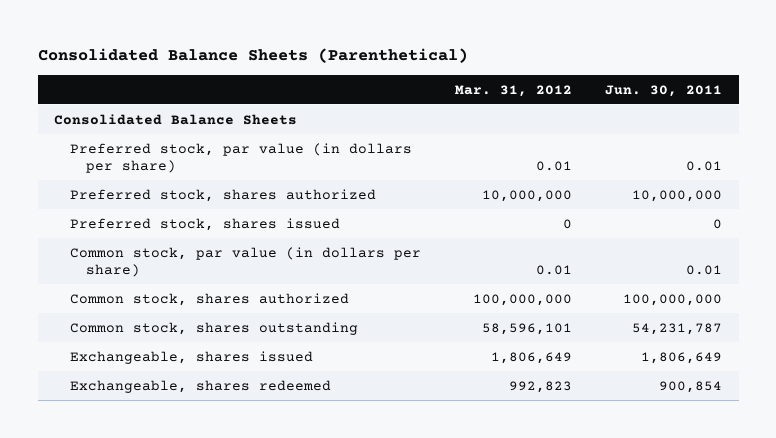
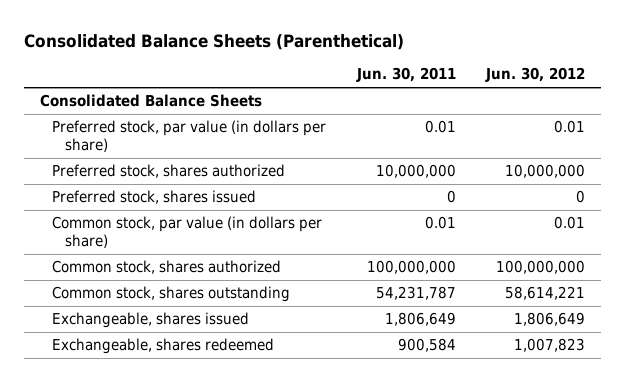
- | Mar. 31, 2012 | Jun. 30, 2011
+ | Jun. 30, 2011 | Jun. 30, 2012
- Exchangeable, shares redeemed | 992,823 | 900,854
+ Exchangeable, shares redeemed | 900,584 | 1,007,823

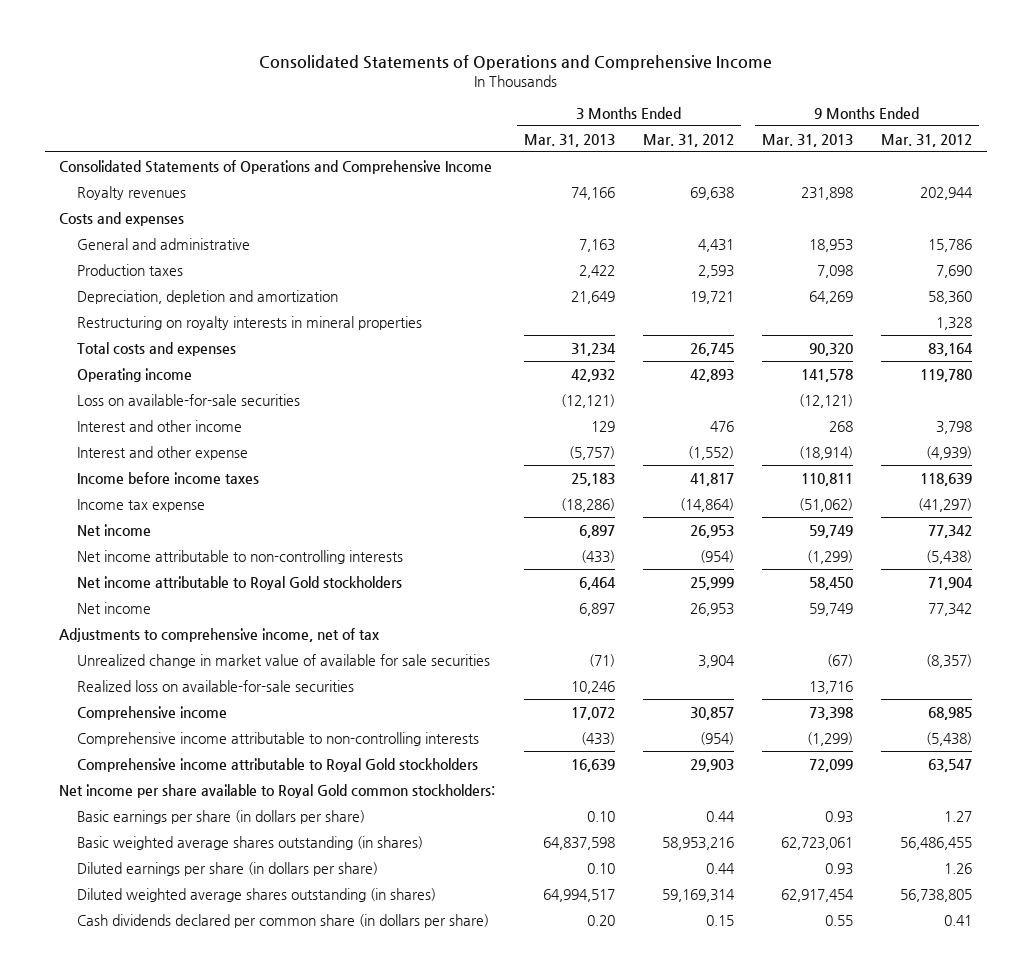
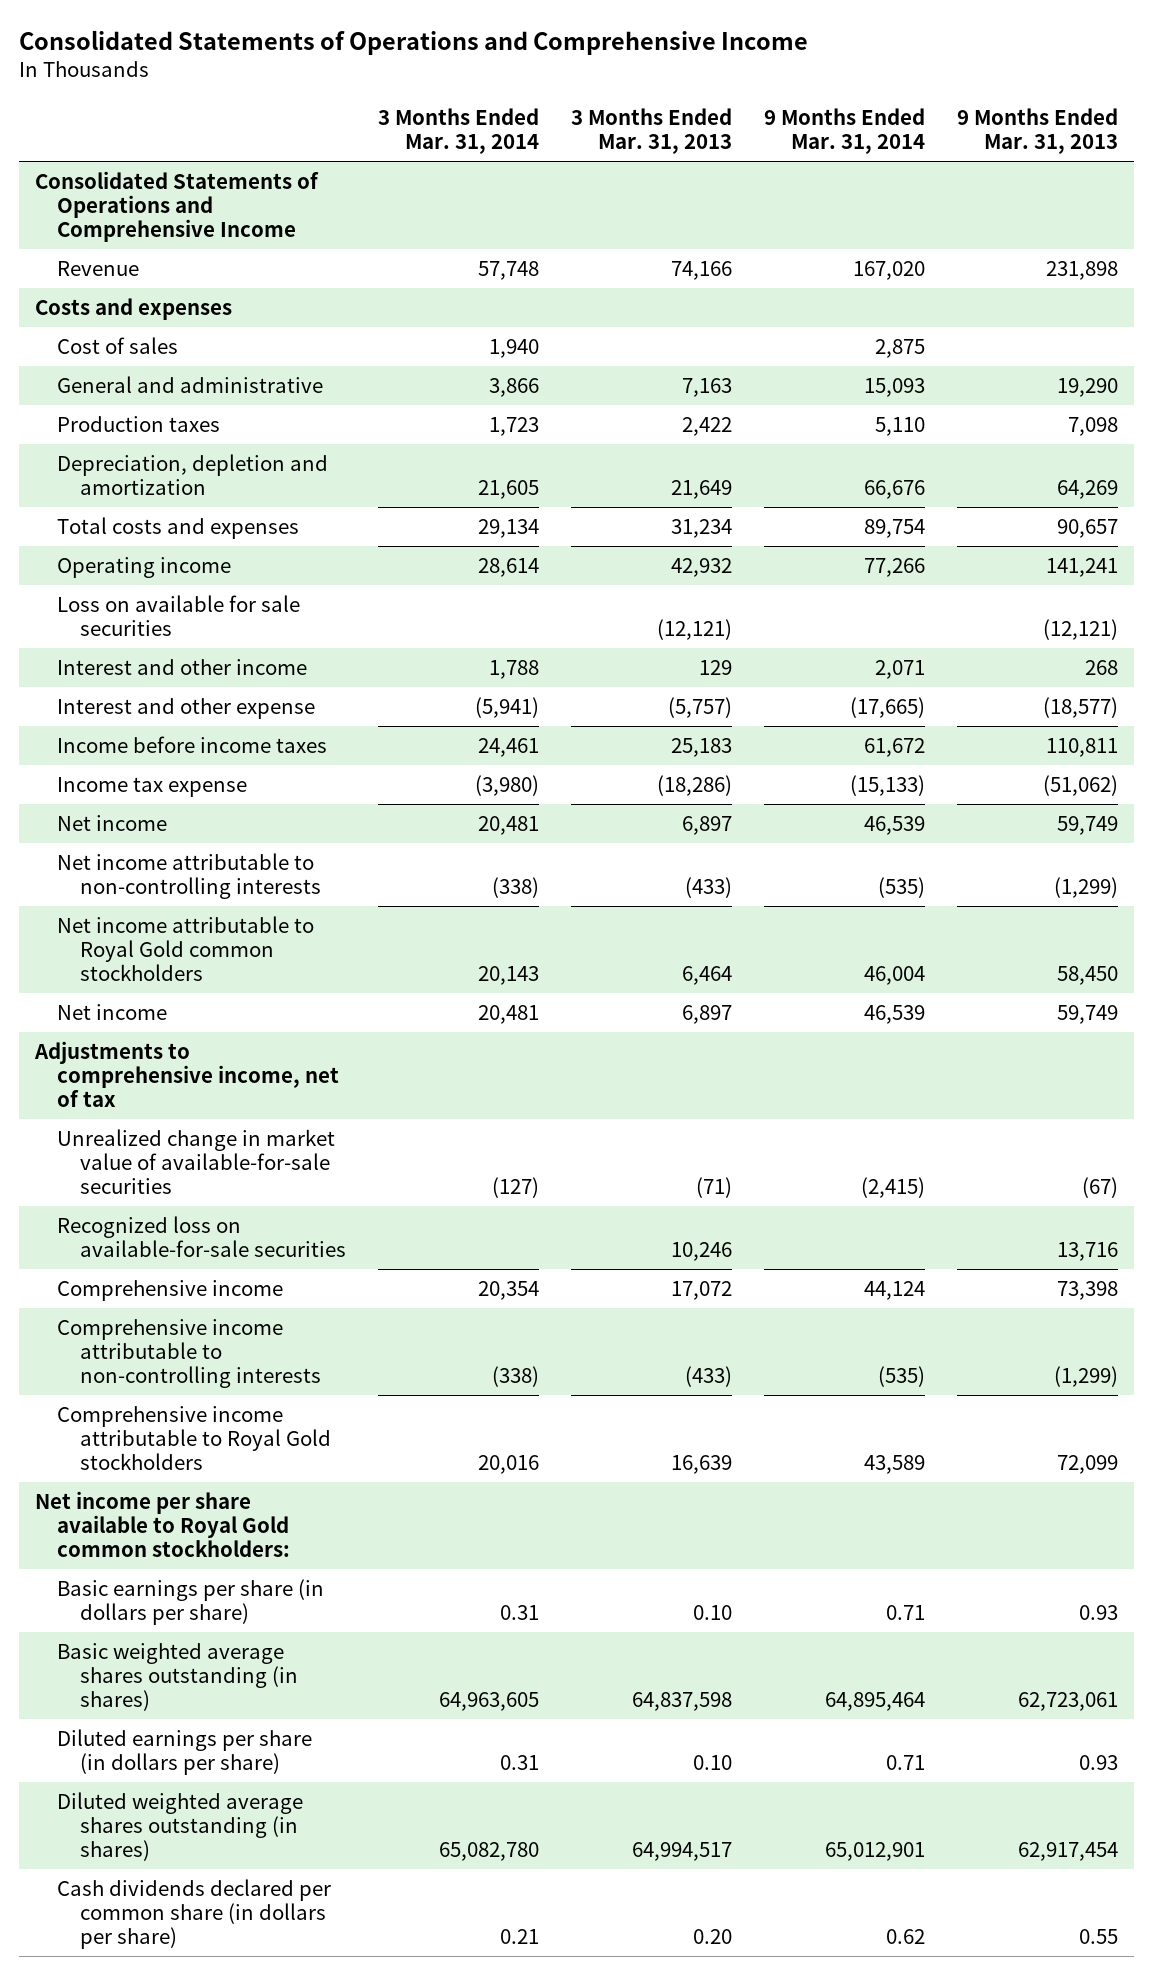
- | 3 Months Ended Mar. 31, 2013 | 3 Months Ended Mar. 31, 2012 | 9 Months Ended Mar. 31, 2013 | 9 Months Ended Mar. 31, 2012
+ | 3 Months Ended Mar. 31, 2014 | 3 Months Ended Mar. 31, 2013 | 9 Months Ended Mar. 31, 2014 | 9 Months Ended Mar. 31, 2013
- Royalty revenues | 74,166 | 69,638 | 231,898 | 202,944
+ Revenue | 57,748 | 74,166 | 167,020 | 231,898
- General and administrative | 7,163 | 4,431 | 18,953 | 15,786
+ Cost of sales | 1,940 | | 2,875 |
+ General and administrative | 3,866 | 7,163 | 15,093 | 19,290
- Restructuring on royalty interests in mineral properties | | | | 1,328
- Total costs and expenses | 31,234 | 26,745 | 90,320 | 83,164
- Operating income | 42,932 | 42,893 | 141,578 | 119,780
- Loss on available-for-sale securities | (12,121) | | (12,121) |
+ Total costs and expenses | 29,134 | 31,234 | 89,754 | 90,657
+ Operating income | 28,614 | 42,932 | 77,266 | 141,241
+ Loss on available for sale securities | | (12,121) | | (12,121)
- Interest and other expense | (5,757) | (1,552) | (18,914) | (4,939)
+ Interest and other expense | (5,941) | (5,757) | (17,665) | (18,577)
- Net income attributable to Royal Gold stockholders | 6,464 | 25,999 | 58,450 | 71,904
+ Net income attributable to Royal Gold common stockholders | 20,143 | 6,464 | 46,004 | 58,450
- Unrealized change in market value of available for sale securities | (71) | 3,904 | (67) | (8,357)
- Realized loss on available-for-sale securities | 10,246 | | 13,716 |
+ Unrealized change in market value of available-for-sale securities | (127) | (71) | (2,415) | (67)
+ Recognized loss on available-for-sale securities | | 10,246 | | 13,716

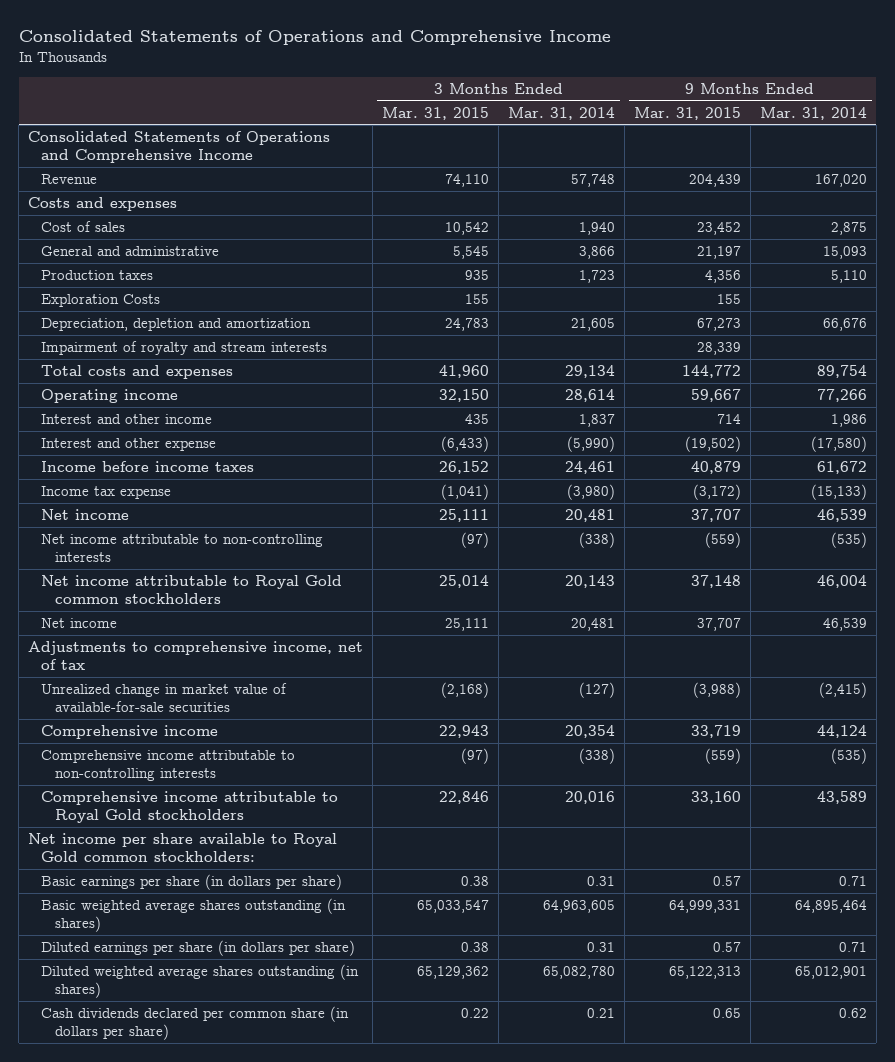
- | 3 Months Ended Mar. 31, 2014 | 3 Months Ended Mar. 31, 2013 | 9 Months Ended Mar. 31, 2014 | 9 Months Ended Mar. 31, 2013
+ | 3 Months Ended Mar. 31, 2015 | 3 Months Ended Mar. 31, 2014 | 9 Months Ended Mar. 31, 2015 | 9 Months Ended Mar. 31, 2014
+ Exploration Costs | 155 | | 155 |
+ Impairment of royalty and stream interests | | | 28,339 |
- Loss on available for sale securities | | (12,121) | | (12,121)
- Interest and other income | 1,788 | 129 | 2,071 | 268
- Interest and other expense | (5,941) | (5,757) | (17,665) | (18,577)
+ Interest and other income | 435 | 1,837 | 714 | 1,986
+ Interest and other expense | (6,433) | (5,990) | (19,502) | (17,580)
- Recognized loss on available-for-sale securities | | 10,246 | | 13,716

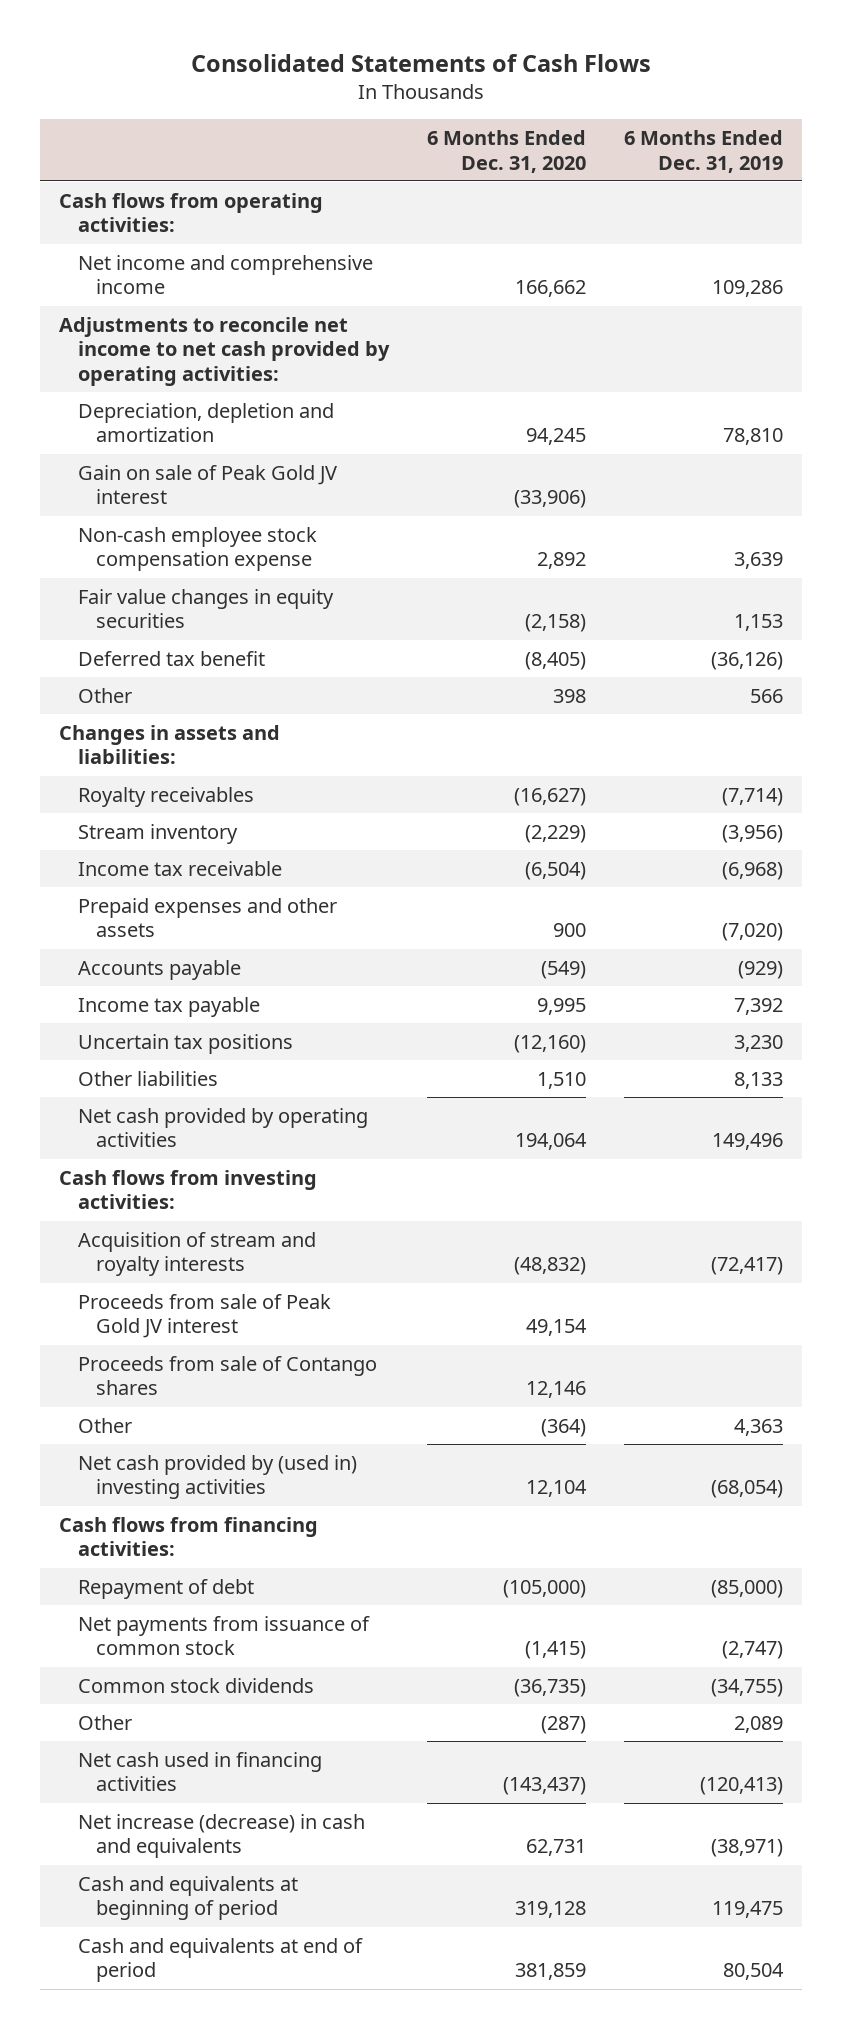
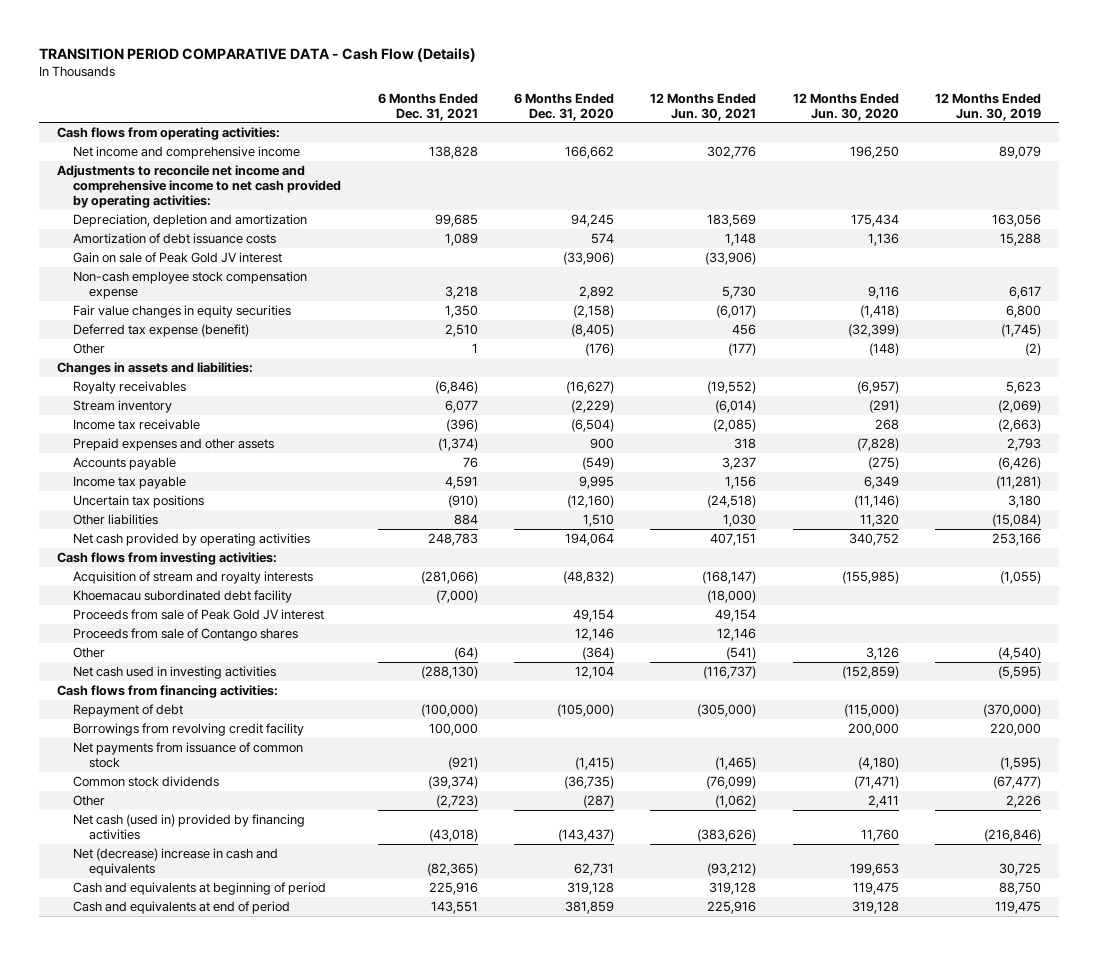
- Consolidated Statements of Cash Flows
+ TRANSITION PERIOD COMPARATIVE DATA - Cash Flow (Details)
- | 6 Months Ended Dec. 31, 2020 | 6 Months Ended Dec. 31, 2019
+ | 6 Months Ended Dec. 31, 2021 | 6 Months Ended Dec. 31, 2020 | 12 Months Ended Jun. 30, 2021 | 12 Months Ended Jun. 30, 2020 | 12 Months Ended Jun. 30, 2019
- Adjustments to reconcile net income to net cash provided by operating activities:
+ Adjustments to reconcile net income and comprehensive income to net cash provided by operating activities:
+ Amortization of debt issuance costs | 1,089 | 574 | 1,148 | 1,136 | 15,288
- Deferred tax benefit | (8,405) | (36,126)
- Other | 398 | 566
+ Deferred tax expense (benefit) | 2,510 | (8,405) | 456 | (32,399) | (1,745)
+ Other | 1 | (176) | (177) | (148) | (2)
+ Khoemacau subordinated debt facility | (7,000) | | (18,000) | |
- Net cash provided by (used in) investing activities | 12,104 | (68,054)
+ Net cash used in investing activities | (288,130) | 12,104 | (116,737) | (152,859) | (5,595)
+ Borrowings from revolving credit facility | 100,000 | | | 200,000 | 220,000
- Net cash used in financing activities | (143,437) | (120,413)
- Net increase (decrease) in cash and equivalents | 62,731 | (38,971)
+ Net cash (used in) provided by financing activities | (43,018) | (143,437) | (383,626) | 11,760 | (216,846)
+ Net (decrease) increase in cash and equivalents | (82,365) | 62,731 | (93,212) | 199,653 | 30,725

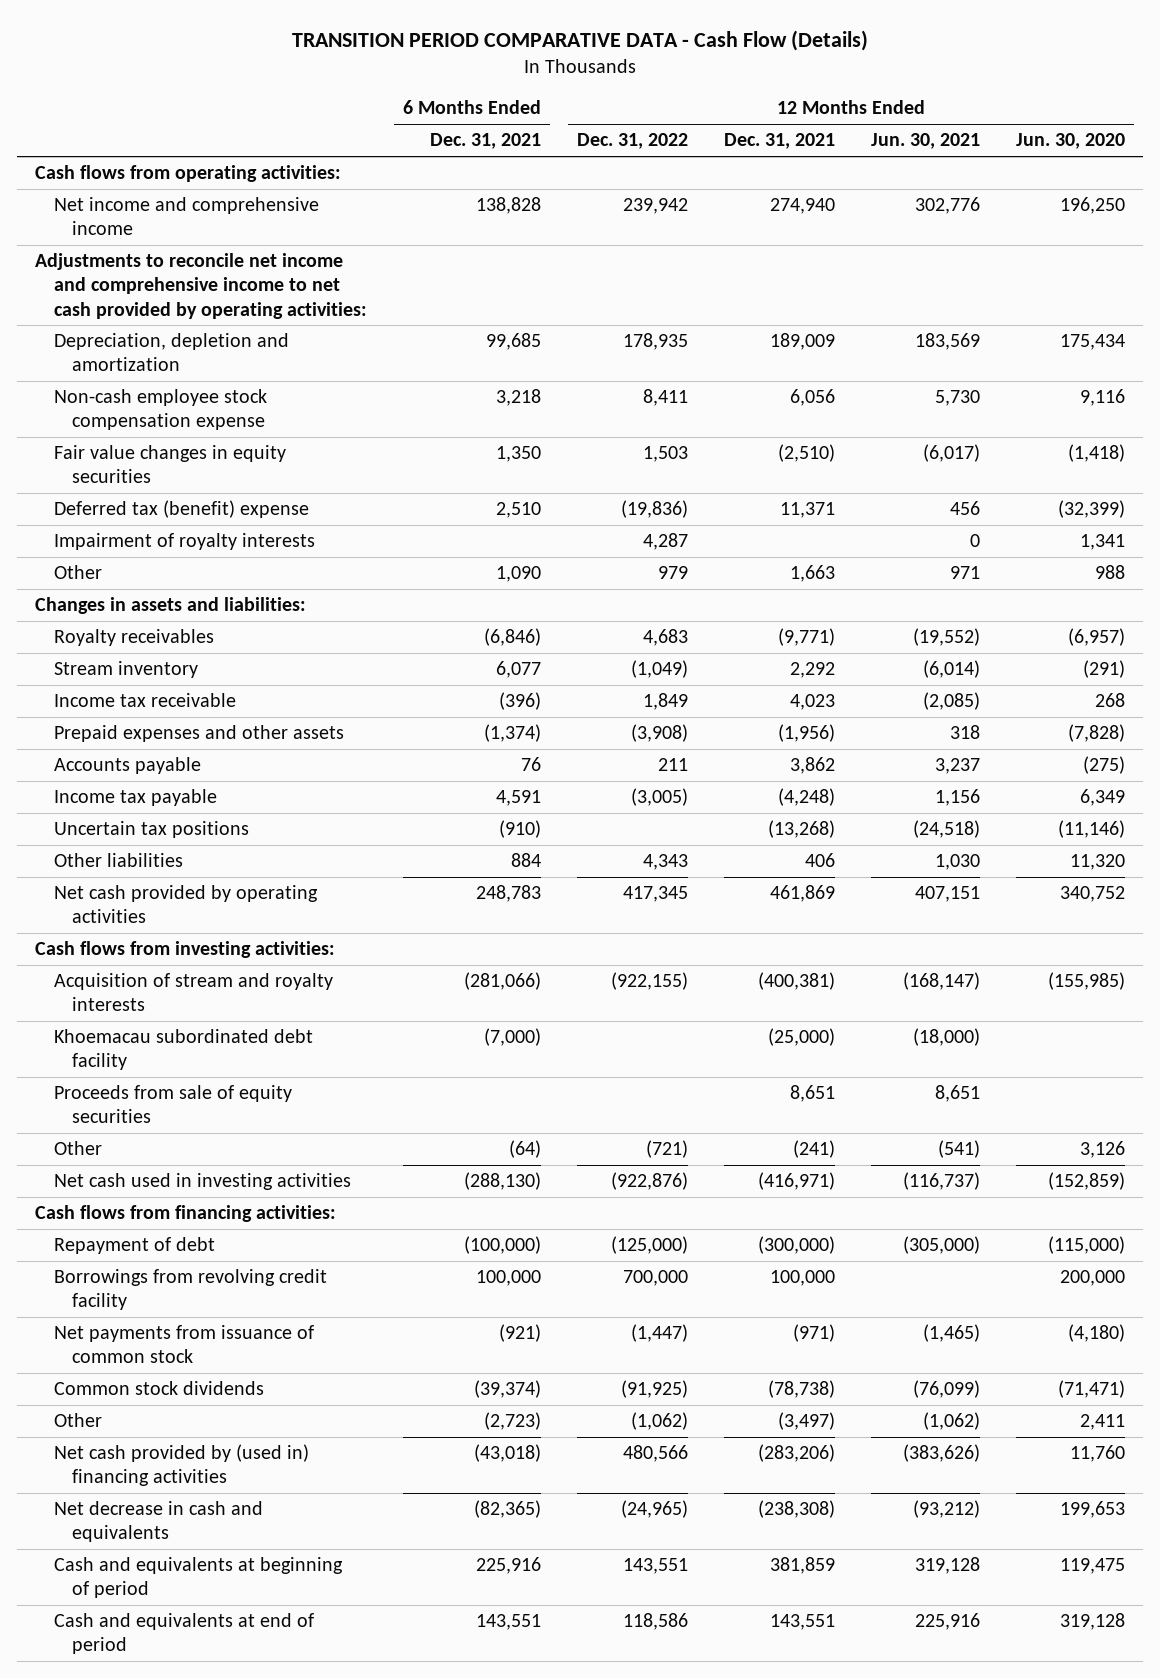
- | 6 Months Ended Dec. 31, 2021 | 6 Months Ended Dec. 31, 2020 | 12 Months Ended Jun. 30, 2021 | 12 Months Ended Jun. 30, 2020 | 12 Months Ended Jun. 30, 2019
+ | 6 Months Ended Dec. 31, 2021 | 12 Months Ended Dec. 31, 2022 | 12 Months Ended Dec. 31, 2021 | 12 Months Ended Jun. 30, 2021 | 12 Months Ended Jun. 30, 2020
- Amortization of debt issuance costs | 1,089 | 574 | 1,148 | 1,136 | 15,288
- Gain on sale of Peak Gold JV interest | | (33,906) | (33,906) | |
- Deferred tax expense (benefit) | 2,510 | (8,405) | 456 | (32,399) | (1,745)
- Other | 1 | (176) | (177) | (148) | (2)
+ Deferred tax (benefit) expense | 2,510 | (19,836) | 11,371 | 456 | (32,399)
+ Impairment of royalty interests | | 4,287 | | 0 | 1,341
+ Other | 1,090 | 979 | 1,663 | 971 | 988
- Proceeds from sale of Peak Gold JV interest | | 49,154 | 49,154 | |
- Proceeds from sale of Contango shares | | 12,146 | 12,146 | |
+ Proceeds from sale of equity securities | | | 8,651 | 8,651 |
- Net cash (used in) provided by financing activities | (43,018) | (143,437) | (383,626) | 11,760 | (216,846)
- Net (decrease) increase in cash and equivalents | (82,365) | 62,731 | (93,212) | 199,653 | 30,725
+ Net cash provided by (used in) financing activities | (43,018) | 480,566 | (283,206) | (383,626) | 11,760
+ Net decrease in cash and equivalents | (82,365) | (24,965) | (238,308) | (93,212) | 199,653

